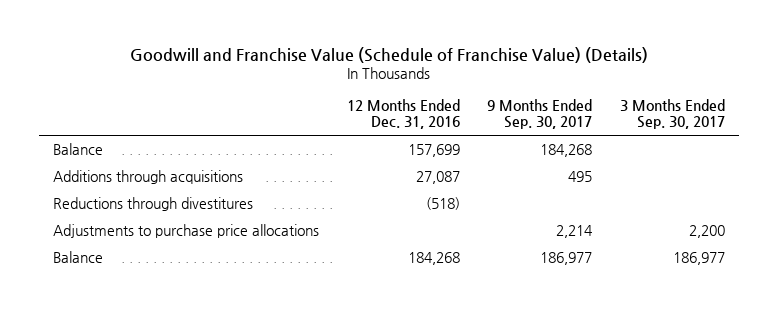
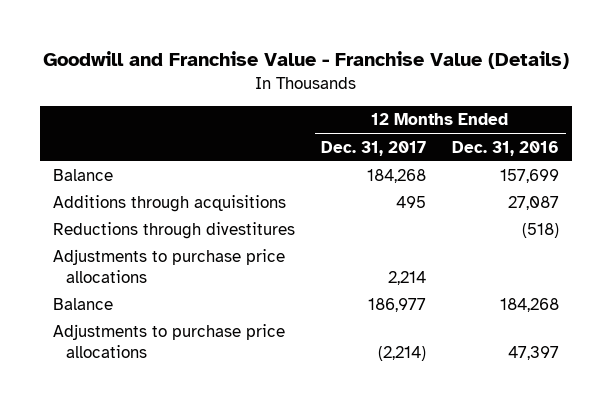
- Goodwill and Franchise Value (Schedule of Franchise Value) (Details)
+ Goodwill and Franchise Value - Franchise Value (Details)
- | 12 Months Ended Dec. 31, 2016 | 9 Months Ended Sep. 30, 2017 | 3 Months Ended Sep. 30, 2017
+ | 12 Months Ended Dec. 31, 2017 | 12 Months Ended Dec. 31, 2016
+ Adjustments to purchase price allocations | (2,214) | 47,397

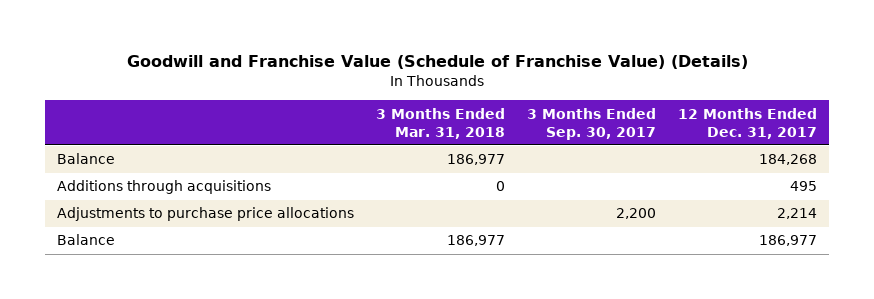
- Goodwill and Franchise Value - Franchise Value (Details)
+ Goodwill and Franchise Value (Schedule of Franchise Value) (Details)
- | 12 Months Ended Dec. 31, 2017 | 12 Months Ended Dec. 31, 2016
+ | 3 Months Ended Mar. 31, 2018 | 3 Months Ended Sep. 30, 2017 | 12 Months Ended Dec. 31, 2017
- Reductions through divestitures | | (518)
- Adjustments to purchase price allocations | (2,214) | 47,397

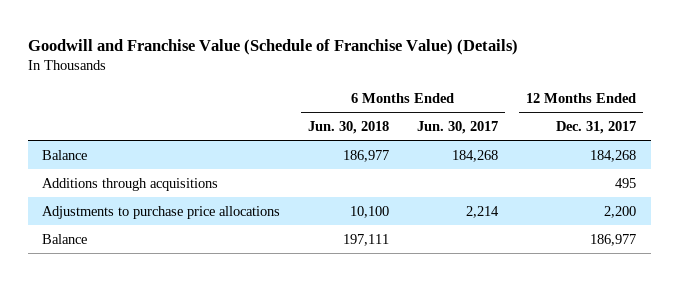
- | 3 Months Ended Mar. 31, 2018 | 3 Months Ended Sep. 30, 2017 | 12 Months Ended Dec. 31, 2017
+ | 6 Months Ended Jun. 30, 2018 | 6 Months Ended Jun. 30, 2017 | 12 Months Ended Dec. 31, 2017
- Adjustments to purchase price allocations | | 2,200 | 2,214
+ Adjustments to purchase price allocations | 10,100 | 2,214 | 2,200

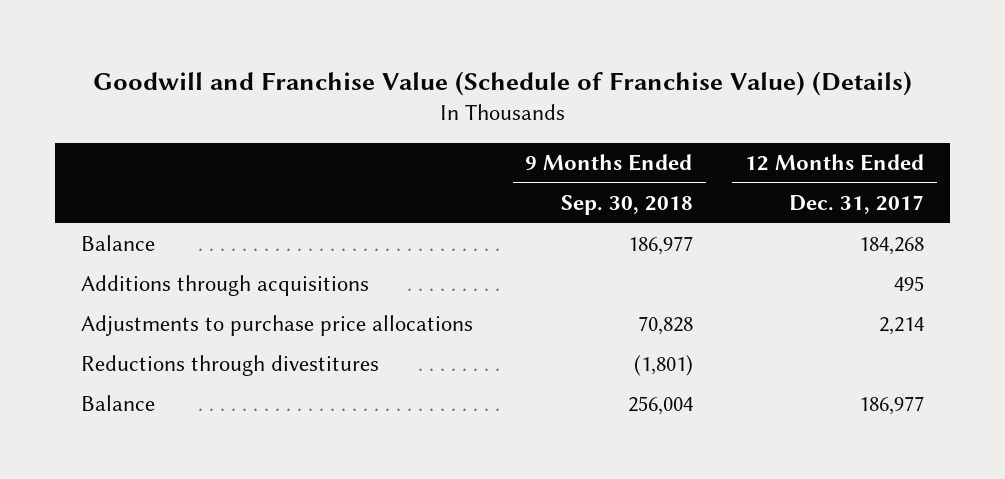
- | 6 Months Ended Jun. 30, 2018 | 6 Months Ended Jun. 30, 2017 | 12 Months Ended Dec. 31, 2017
+ | 9 Months Ended Sep. 30, 2018 | 12 Months Ended Dec. 31, 2017
- Adjustments to purchase price allocations | 10,100 | 2,214 | 2,200
+ Adjustments to purchase price allocations | 70,828 | 2,214
+ Reductions through divestitures | (1,801) |

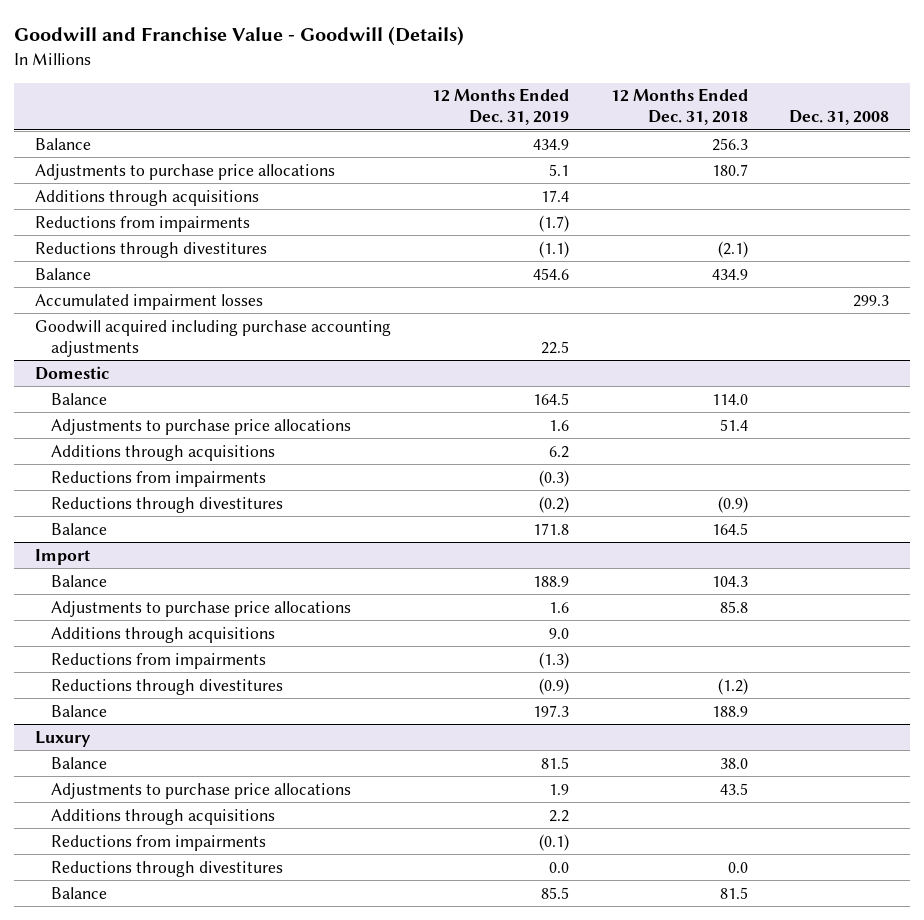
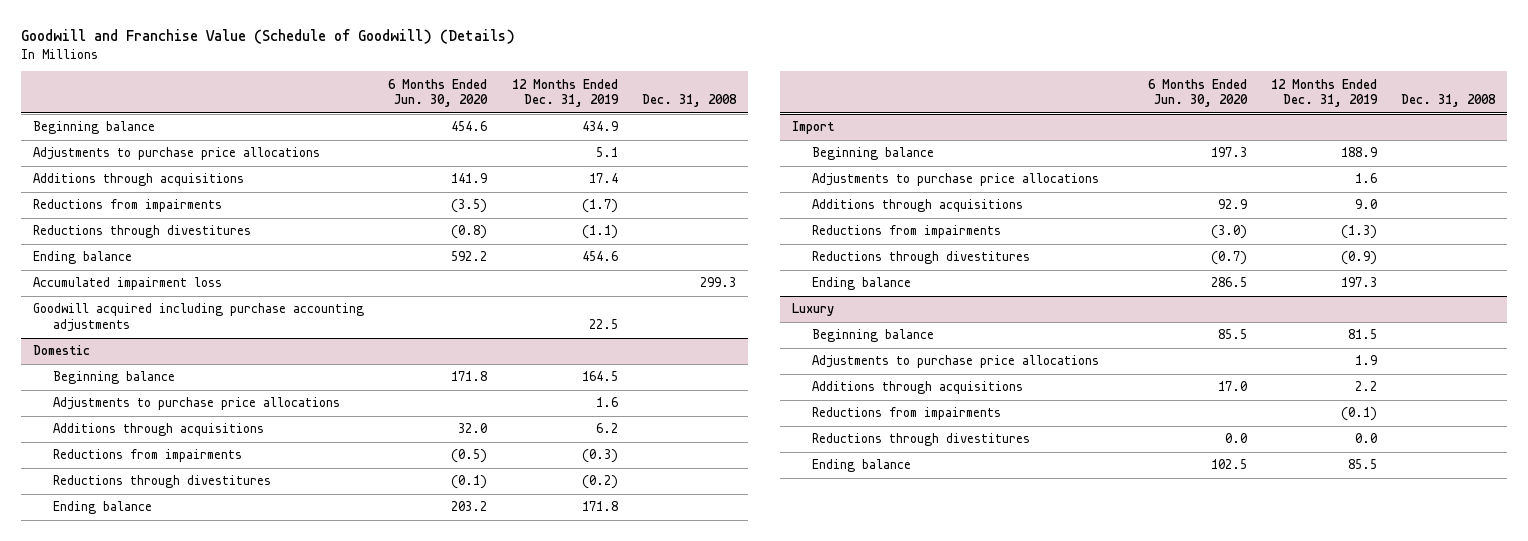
- Goodwill and Franchise Value - Goodwill (Details)
+ Goodwill and Franchise Value (Schedule of Goodwill) (Details)
- | 12 Months Ended Dec. 31, 2019 | 12 Months Ended Dec. 31, 2018 | Dec. 31, 2008
+ | 6 Months Ended Jun. 30, 2020 | 12 Months Ended Dec. 31, 2019 | Dec. 31, 2008
- Balance | 434.9 | 256.3 |
+ Beginning balance | 454.6 | 434.9 |
- Balance | 454.6 | 434.9 |
- Accumulated impairment losses | | | 299.3
+ Ending balance | 592.2 | 454.6 |
+ Accumulated impairment loss | | | 299.3
@ Domestic
- Balance | 164.5 | 114.0 |
+ Beginning balance | 171.8 | 164.5 |
- Balance | 171.8 | 164.5 |
+ Ending balance | 203.2 | 171.8 |
@ Import
- Balance | 188.9 | 104.3 |
+ Beginning balance | 197.3 | 188.9 |
- Balance | 197.3 | 188.9 |
+ Ending balance | 286.5 | 197.3 |
@ Luxury
- Balance | 81.5 | 38.0 |
+ Beginning balance | 85.5 | 81.5 |
- Balance | 85.5 | 81.5 |
+ Ending balance | 102.5 | 85.5 |

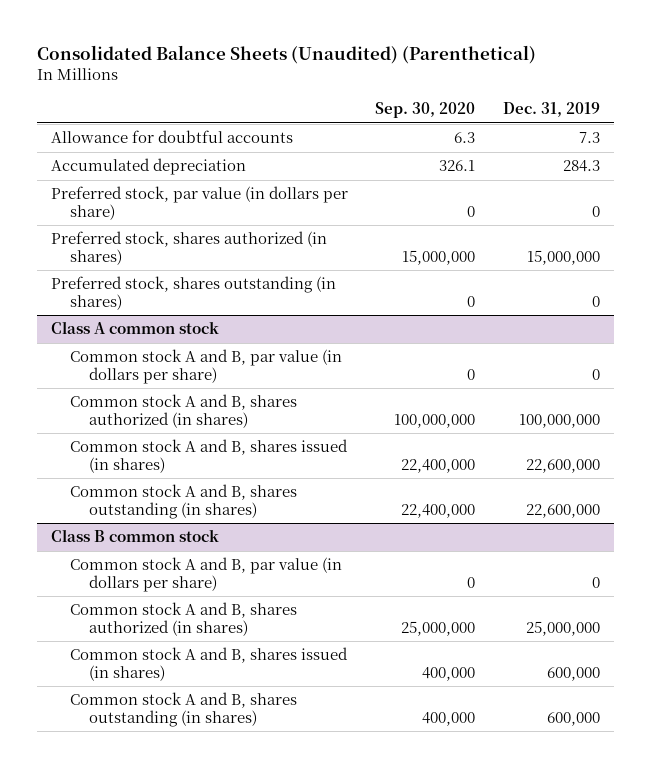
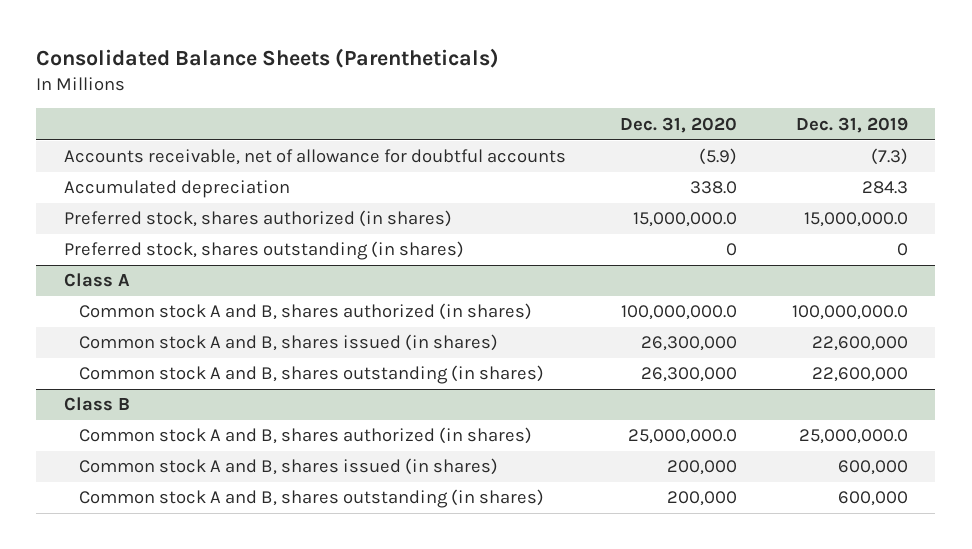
- Consolidated Balance Sheets (Unaudited) (Parenthetical)
+ Consolidated Balance Sheets (Parentheticals)
- | Sep. 30, 2020 | Dec. 31, 2019
+ | Dec. 31, 2020 | Dec. 31, 2019
- Allowance for doubtful accounts | 6.3 | 7.3
+ Accounts receivable, net of allowance for doubtful accounts | (5.9) | (7.3)
- Preferred stock, par value (in dollars per share) | 0 | 0
- Preferred stock, shares authorized (in shares) | 15,000,000 | 15,000,000
+ Preferred stock, shares authorized (in shares) | 15,000,000.0 | 15,000,000.0
- Class A common stock
- Common stock A and B, par value (in dollars per share) | 0 | 0
- Common stock A and B, shares authorized (in shares) | 100,000,000 | 100,000,000
+ Class A
+ Common stock A and B, shares authorized (in shares) | 100,000,000.0 | 100,000,000.0
- Class B common stock
- Common stock A and B, par value (in dollars per share) | 0 | 0
- Common stock A and B, shares authorized (in shares) | 25,000,000 | 25,000,000
+ Class B
+ Common stock A and B, shares authorized (in shares) | 25,000,000.0 | 25,000,000.0

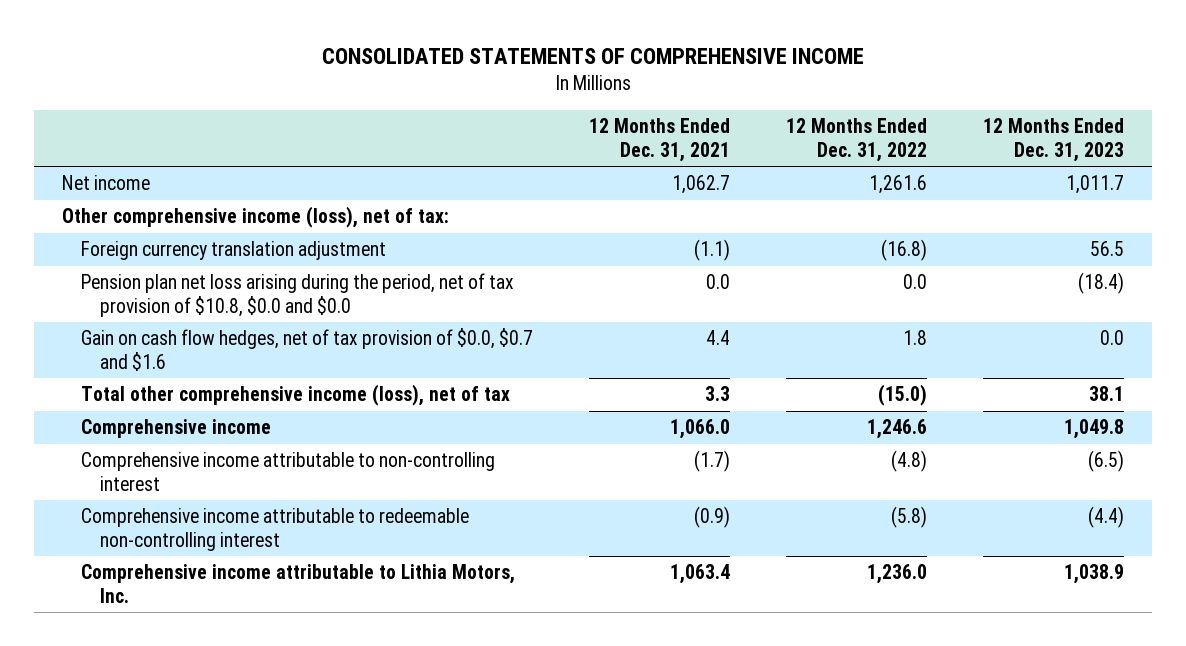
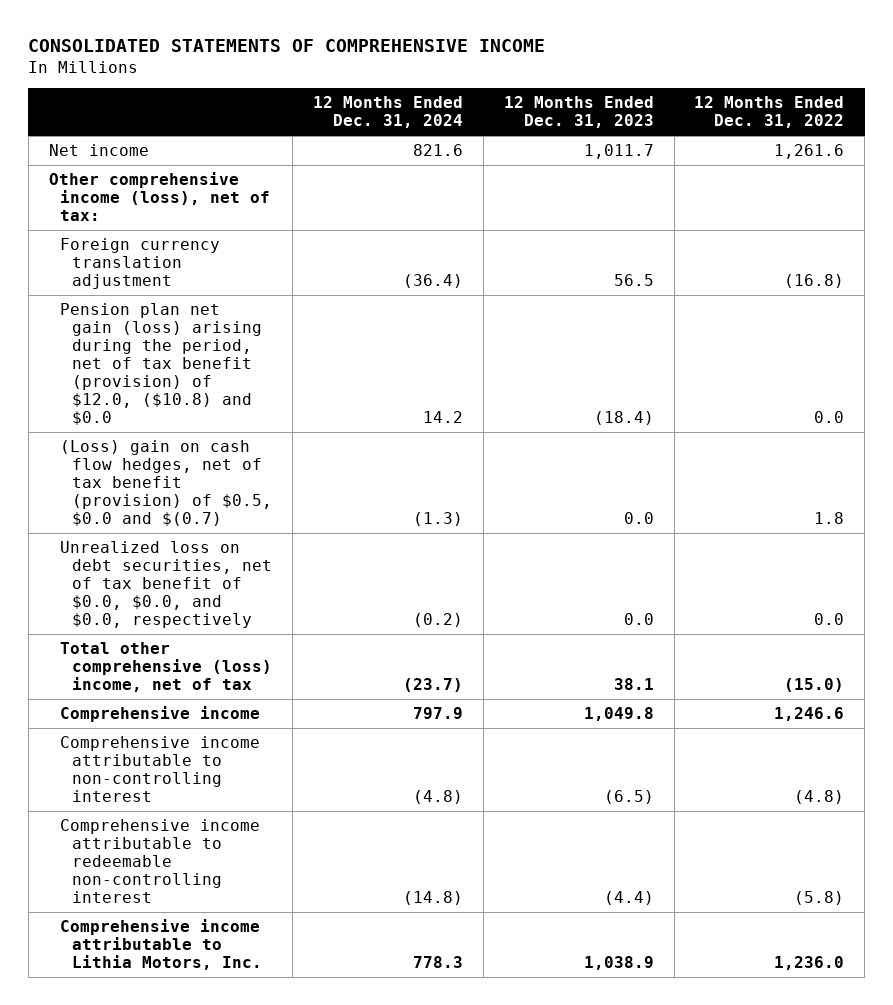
- | 12 Months Ended Dec. 31, 2021 | 12 Months Ended Dec. 31, 2022 | 12 Months Ended Dec. 31, 2023
+ | 12 Months Ended Dec. 31, 2024 | 12 Months Ended Dec. 31, 2023 | 12 Months Ended Dec. 31, 2022
- Pension plan net loss arising during the period, net of tax provision of $10.8, $0.0 and $0.0 | 0.0 | 0.0 | (18.4)
- Gain on cash flow hedges, net of tax provision of $0.0, $0.7 and $1.6 | 4.4 | 1.8 | 0.0
- Total other comprehensive income (loss), net of tax | 3.3 | (15.0) | 38.1
+ Pension plan net gain (loss) arising during the period, net of tax benefit (provision) of $12.0, ($10.8) and $0.0 | 14.2 | (18.4) | 0.0
+ (Loss) gain on cash flow hedges, net of tax benefit (provision) of $0.5, $0.0 and $(0.7) | (1.3) | 0.0 | 1.8
+ Unrealized loss on debt securities, net of tax benefit of $0.0, $0.0, and $0.0, respectively | (0.2) | 0.0 | 0.0
+ Total other comprehensive (loss) income, net of tax | (23.7) | 38.1 | (15.0)

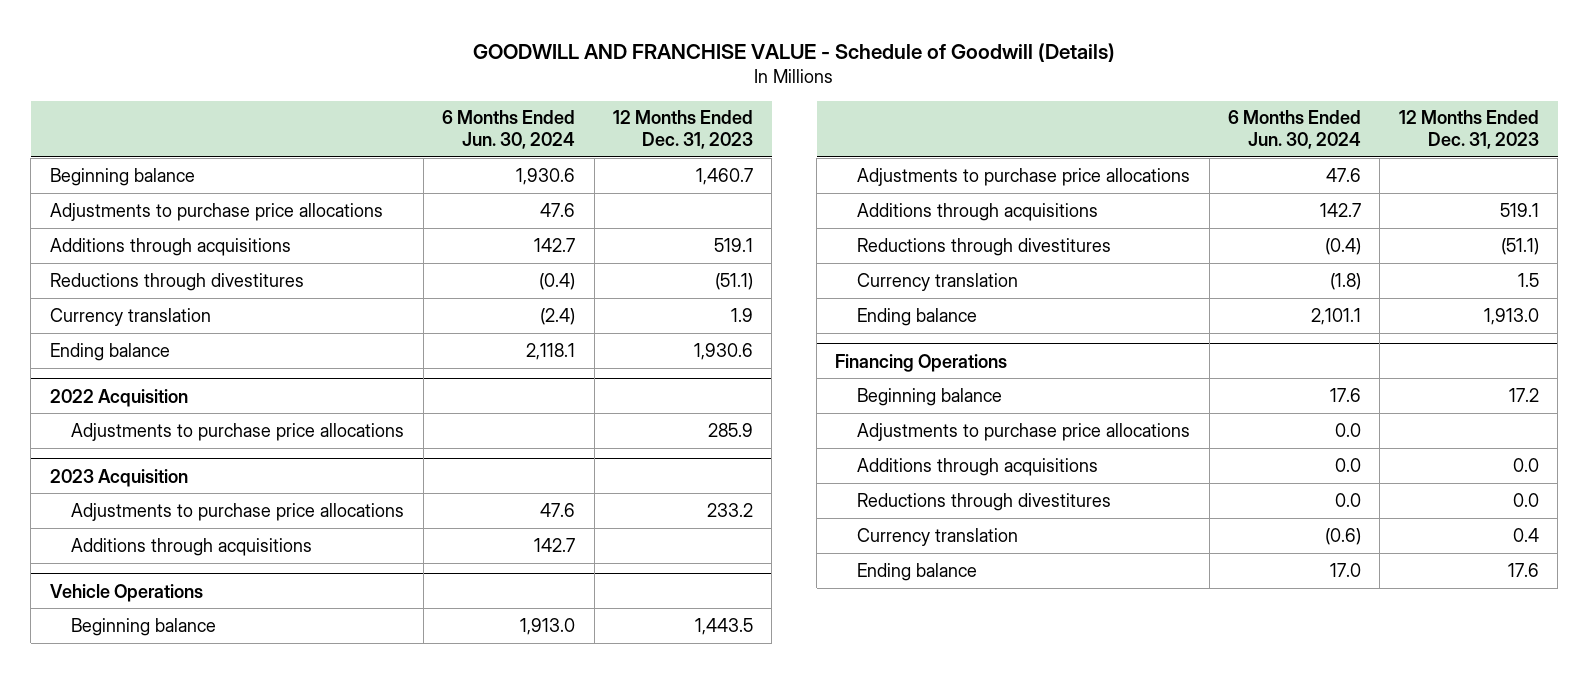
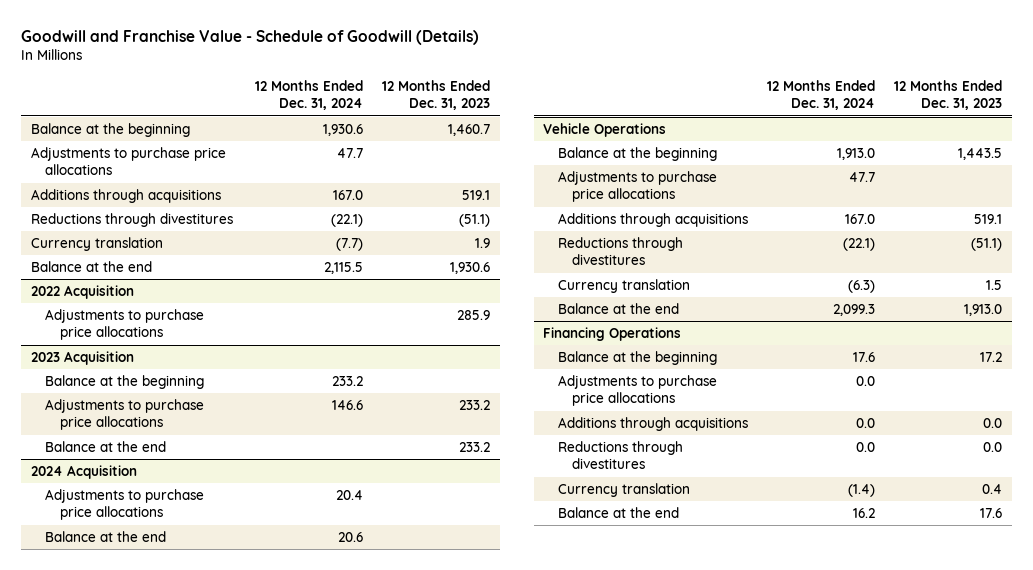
- GOODWILL AND FRANCHISE VALUE - Schedule of Goodwill (Details)
+ Goodwill and Franchise Value - Schedule of Goodwill (Details)
- | 6 Months Ended Jun. 30, 2024 | 12 Months Ended Dec. 31, 2023
+ | 12 Months Ended Dec. 31, 2024 | 12 Months Ended Dec. 31, 2023
- Beginning balance | 1,930.6 | 1,460.7
+ Balance at the beginning | 1,930.6 | 1,460.7
- Ending balance | 2,118.1 | 1,930.6
+ Balance at the end | 2,115.5 | 1,930.6
@ 2023 Acquisition
+ Balance at the beginning | 233.2 |
- Additions through acquisitions | 142.7 |
+ Balance at the end | | 233.2
+ 2024 Acquisition
+ Adjustments to purchase price allocations | 20.4 |
+ Balance at the end | 20.6 |
@ Vehicle Operations
- Beginning balance | 1,913.0 | 1,443.5
+ Balance at the beginning | 1,913.0 | 1,443.5
- Ending balance | 2,101.1 | 1,913.0
+ Balance at the end | 2,099.3 | 1,913.0
@ Financing Operations
- Beginning balance | 17.6 | 17.2
+ Balance at the beginning | 17.6 | 17.2
- Ending balance | 17.0 | 17.6
+ Balance at the end | 16.2 | 17.6

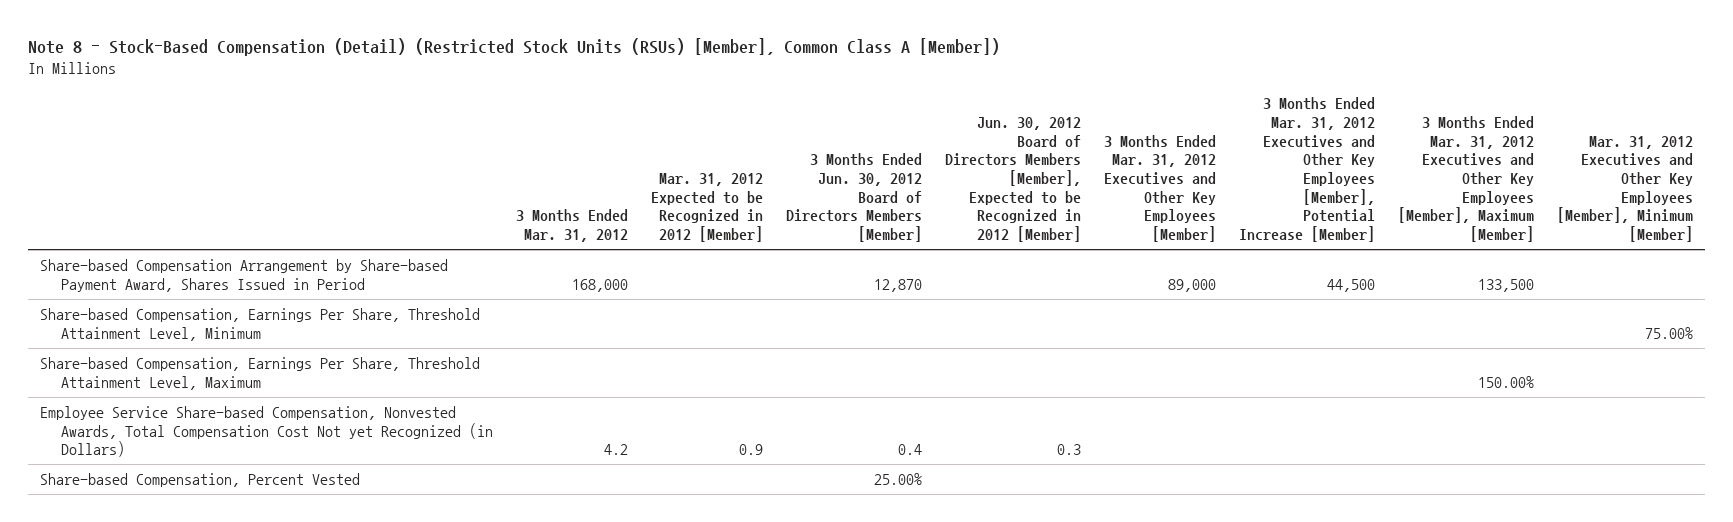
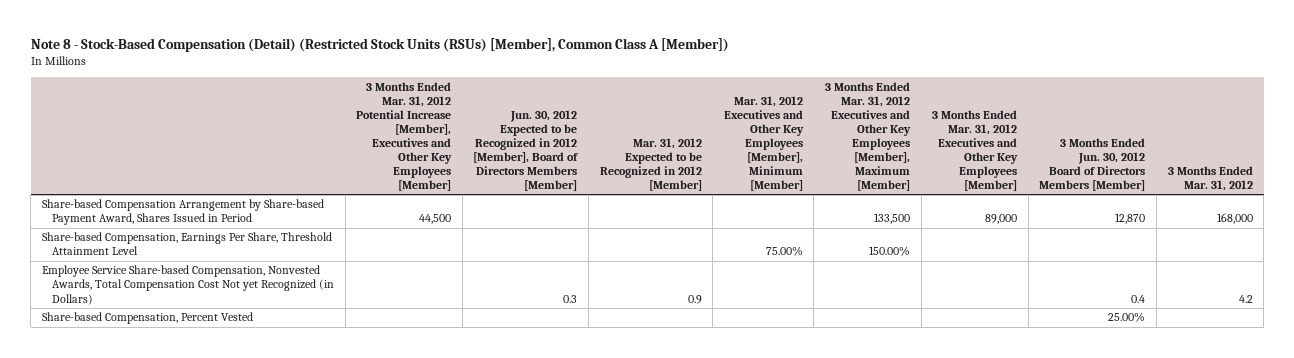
- | 3 Months Ended Mar. 31, 2012 | Mar. 31, 2012 Expected to be Recognized in 2012 [Member] | 3 Months Ended Jun. 30, 2012 Board of Directors Members [Member] | Jun. 30, 2012 Board of Directors Members [Member], Expected to be Recognized in 2012 [Member] | 3 Months Ended Mar. 31, 2012 Executives and Other Key Employees [Member] | 3 Months Ended Mar. 31, 2012 Executives and Other Key Employees [Member], Potential Increase [Member] | 3 Months Ended Mar. 31, 2012 Executives and Other Key Employees [Member], Maximum [Member] | Mar. 31, 2012 Executives and Other Key Employees [Member], Minimum [Member]
+ | 3 Months Ended Mar. 31, 2012 Potential Increase [Member], Executives and Other Key Employees [Member] | Jun. 30, 2012 Expected to be Recognized in 2012 [Member], Board of Directors Members [Member] | Mar. 31, 2012 Expected to be Recognized in 2012 [Member] | Mar. 31, 2012 Executives and Other Key Employees [Member], Minimum [Member] | 3 Months Ended Mar. 31, 2012 Executives and Other Key Employees [Member], Maximum [Member] | 3 Months Ended Mar. 31, 2012 Executives and Other Key Employees [Member] | 3 Months Ended Jun. 30, 2012 Board of Directors Members [Member] | 3 Months Ended Mar. 31, 2012
- Share-based Compensation, Earnings Per Share, Threshold Attainment Level, Minimum | | | | | | | | 75.00%
- Share-based Compensation, Earnings Per Share, Threshold Attainment Level, Maximum | | | | | | | 150.00% |
+ Share-based Compensation, Earnings Per Share, Threshold Attainment Level | | | | 75.00% | 150.00% | | |

